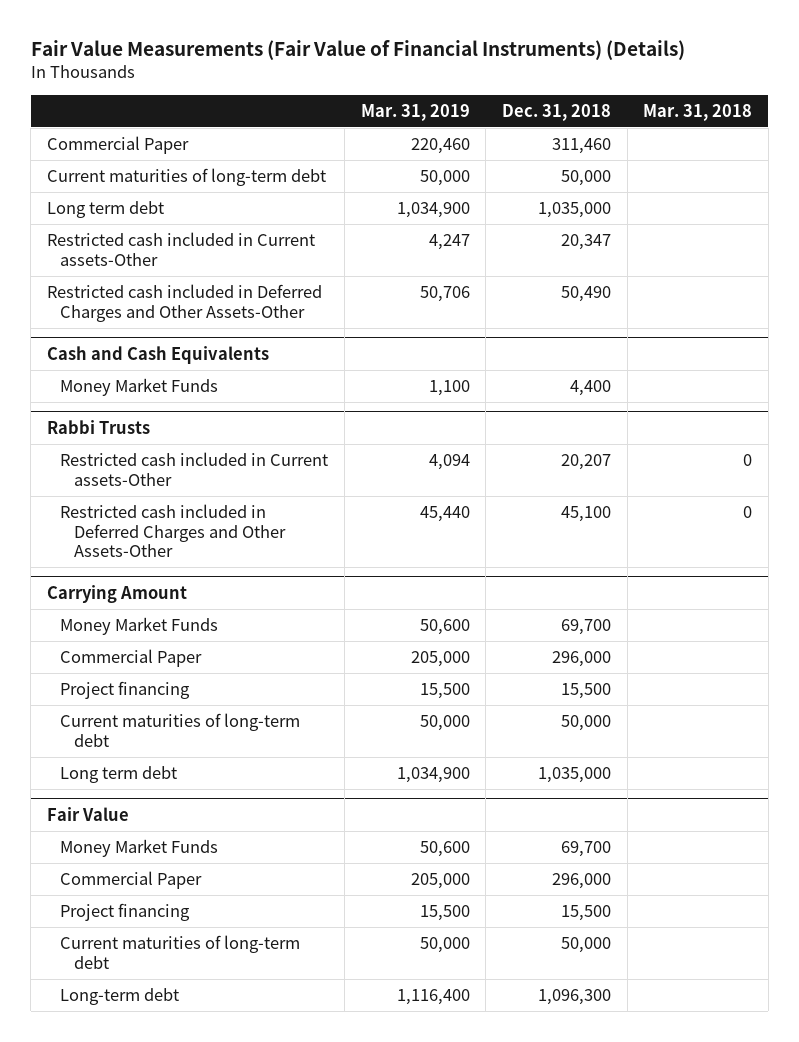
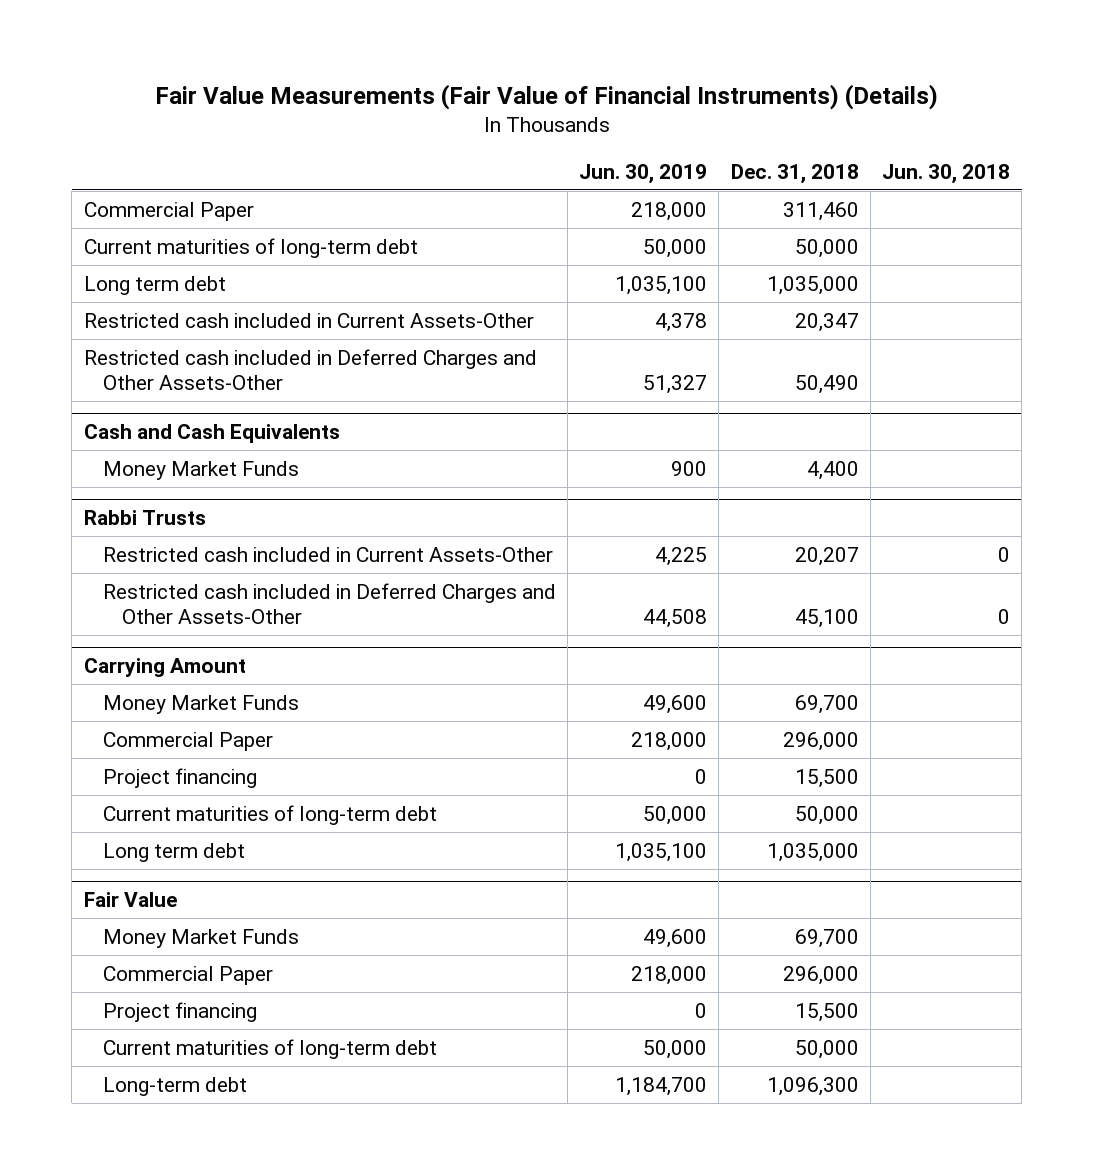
- | Mar. 31, 2019 | Dec. 31, 2018 | Mar. 31, 2018
+ | Jun. 30, 2019 | Dec. 31, 2018 | Jun. 30, 2018
- Restricted cash included in Current assets-Other | 4,247 | 20,347 |
+ Restricted cash included in Current Assets-Other | 4,378 | 20,347 |
@ Rabbi Trusts
- Restricted cash included in Current assets-Other | 4,094 | 20,207 | 0
+ Restricted cash included in Current Assets-Other | 4,225 | 20,207 | 0

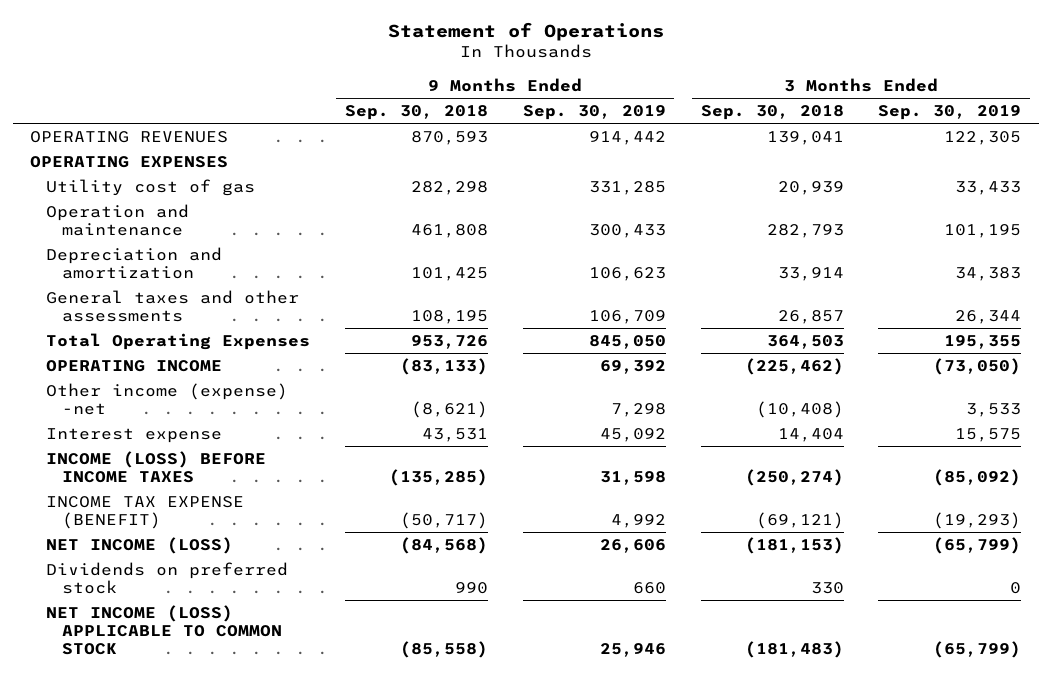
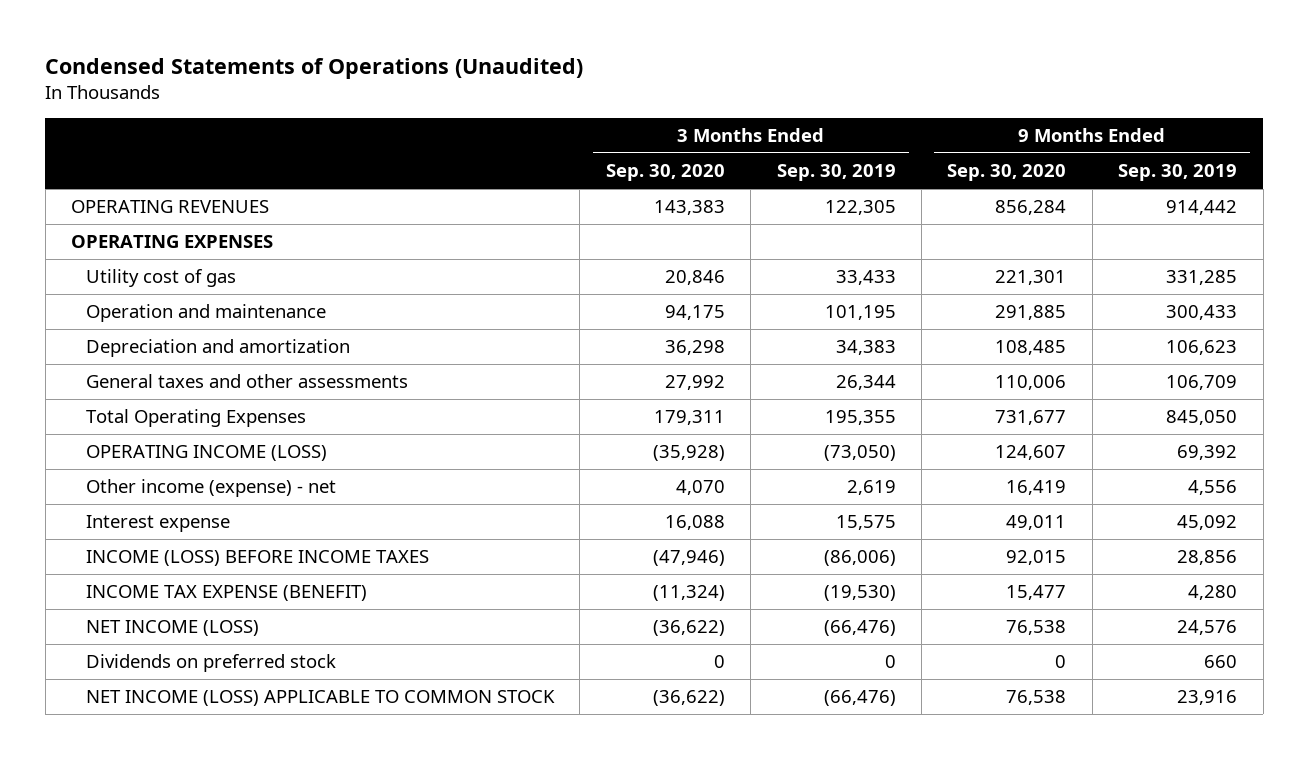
- Statement of Operations
+ Condensed Statements of Operations (Unaudited)
- | 9 Months Ended Sep. 30, 2018 | 9 Months Ended Sep. 30, 2019 | 3 Months Ended Sep. 30, 2018 | 3 Months Ended Sep. 30, 2019
+ | 3 Months Ended Sep. 30, 2020 | 3 Months Ended Sep. 30, 2019 | 9 Months Ended Sep. 30, 2020 | 9 Months Ended Sep. 30, 2019
- OPERATING INCOME | (83,133) | 69,392 | (225,462) | (73,050)
- Other income (expense) -net | (8,621) | 7,298 | (10,408) | 3,533
+ OPERATING INCOME (LOSS) | (35,928) | (73,050) | 124,607 | 69,392
+ Other income (expense) - net | 4,070 | 2,619 | 16,419 | 4,556
- INCOME (LOSS) BEFORE INCOME TAXES | (135,285) | 31,598 | (250,274) | (85,092)
- INCOME TAX EXPENSE (BENEFIT) | (50,717) | 4,992 | (69,121) | (19,293)
- NET INCOME (LOSS) | (84,568) | 26,606 | (181,153) | (65,799)
+ INCOME (LOSS) BEFORE INCOME TAXES | (47,946) | (86,006) | 92,015 | 28,856
+ INCOME TAX EXPENSE (BENEFIT) | (11,324) | (19,530) | 15,477 | 4,280
+ NET INCOME (LOSS) | (36,622) | (66,476) | 76,538 | 24,576
- NET INCOME (LOSS) APPLICABLE TO COMMON STOCK | (85,558) | 25,946 | (181,483) | (65,799)
+ NET INCOME (LOSS) APPLICABLE TO COMMON STOCK | (36,622) | (66,476) | 76,538 | 23,916

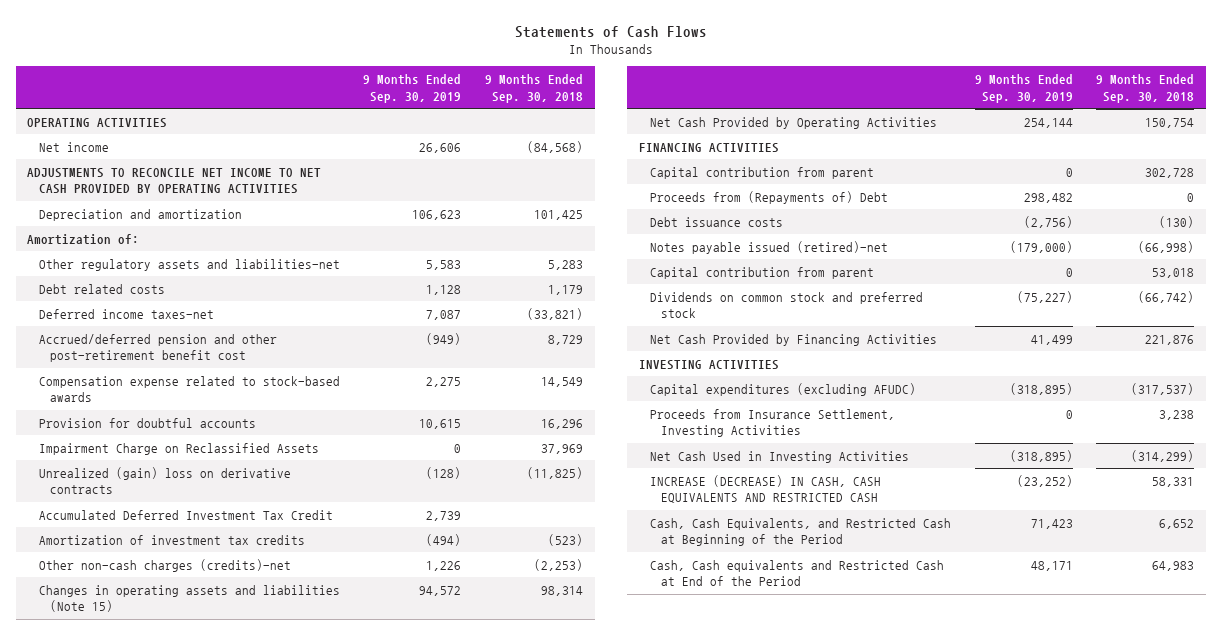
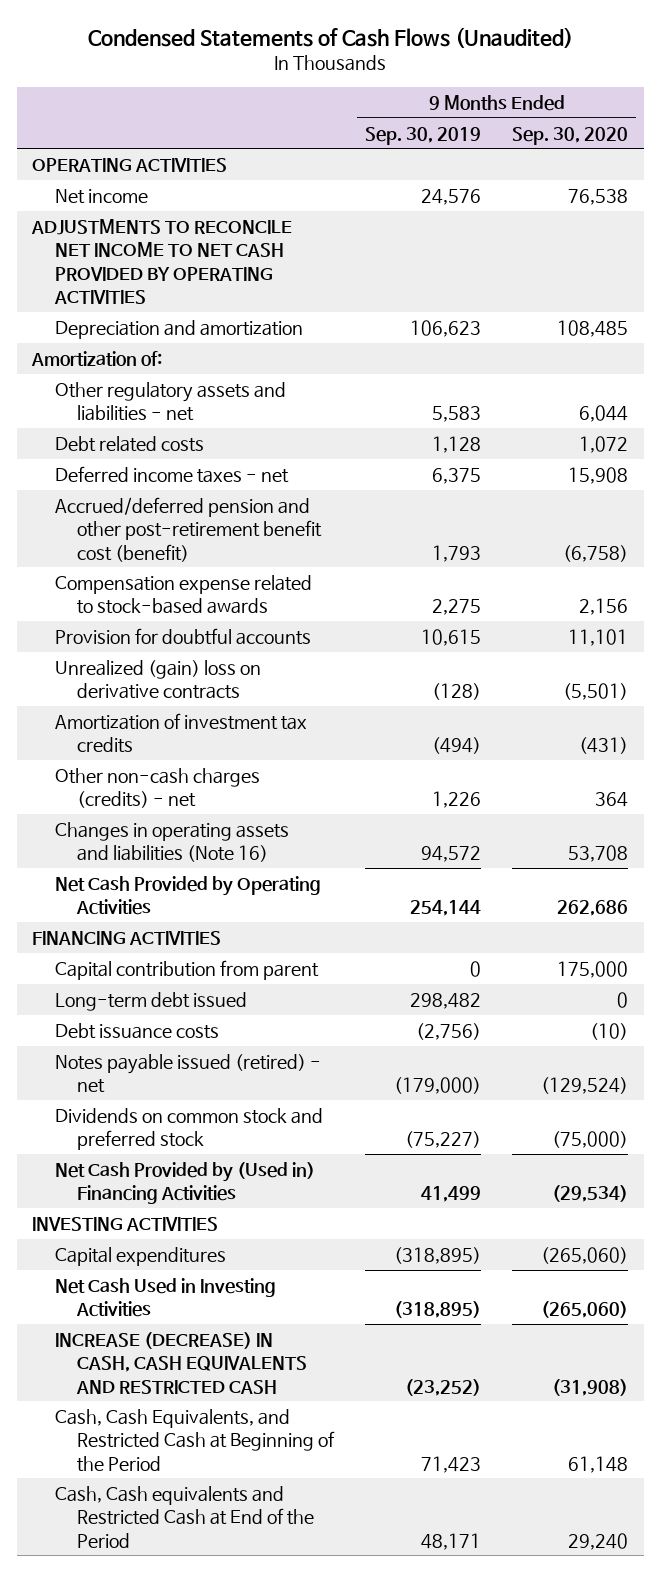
- Statements of Cash Flows
+ Condensed Statements of Cash Flows (Unaudited)
- | 9 Months Ended Sep. 30, 2019 | 9 Months Ended Sep. 30, 2018
+ | 9 Months Ended Sep. 30, 2019 | 9 Months Ended Sep. 30, 2020
- Net income | 26,606 | (84,568)
+ Net income | 24,576 | 76,538
- Other regulatory assets and liabilities-net | 5,583 | 5,283
+ Other regulatory assets and liabilities - net | 5,583 | 6,044
- Deferred income taxes-net | 7,087 | (33,821)
- Accrued/deferred pension and other post-retirement benefit cost | (949) | 8,729
+ Deferred income taxes - net | 6,375 | 15,908
+ Accrued/deferred pension and other post-retirement benefit cost (benefit) | 1,793 | (6,758)
- Impairment Charge on Reclassified Assets | 0 | 37,969
- Accumulated Deferred Investment Tax Credit | 2,739 |
- Other non-cash charges (credits)-net | 1,226 | (2,253)
- Changes in operating assets and liabilities (Note 15) | 94,572 | 98,314
+ Other non-cash charges (credits) - net | 1,226 | 364
+ Changes in operating assets and liabilities (Note 16) | 94,572 | 53,708
- Proceeds from (Repayments of) Debt | 298,482 | 0
+ Long-term debt issued | 298,482 | 0
- Notes payable issued (retired)-net | (179,000) | (66,998)
- Capital contribution from parent | 0 | 53,018
+ Notes payable issued (retired) - net | (179,000) | (129,524)
- Net Cash Provided by Financing Activities | 41,499 | 221,876
+ Net Cash Provided by (Used in) Financing Activities | 41,499 | (29,534)
- Capital expenditures (excluding AFUDC) | (318,895) | (317,537)
- Proceeds from Insurance Settlement, Investing Activities | 0 | 3,238
+ Capital expenditures | (318,895) | (265,060)

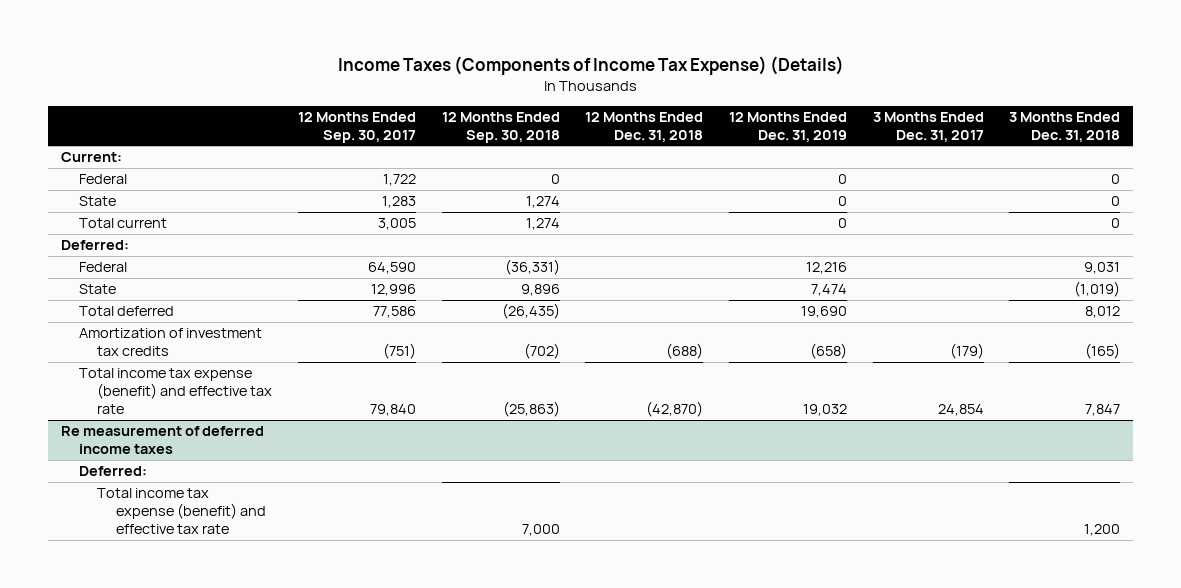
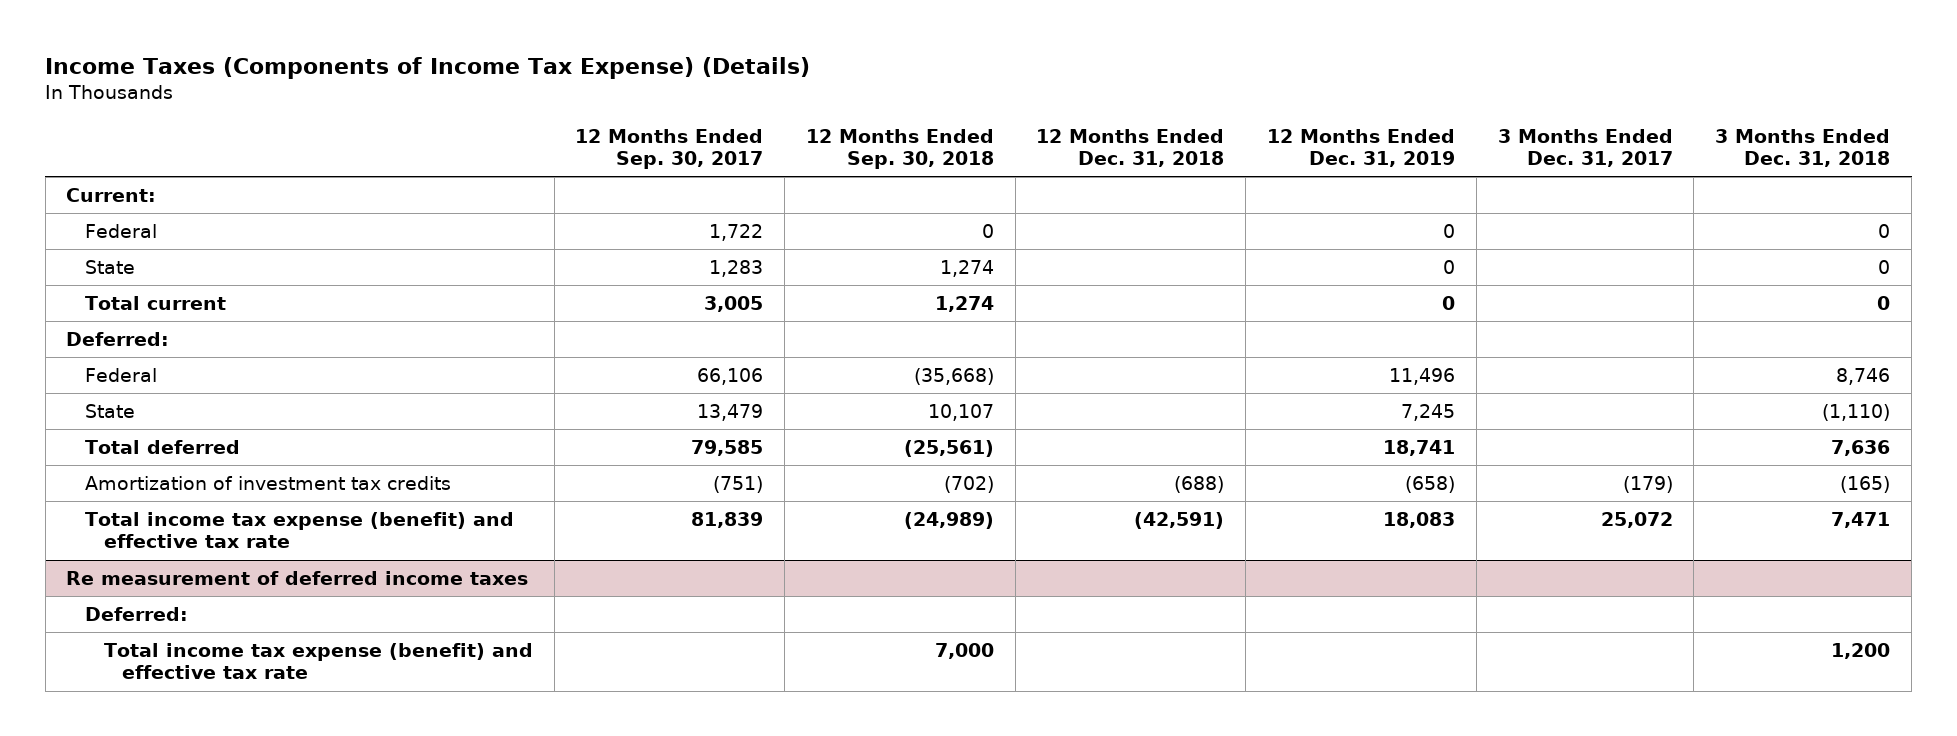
- Federal | 64,590 | (36,331) | | 12,216 | | 9,031
- State | 12,996 | 9,896 | | 7,474 | | (1,019)
- Total deferred | 77,586 | (26,435) | | 19,690 | | 8,012
+ Federal | 66,106 | (35,668) | | 11,496 | | 8,746
+ State | 13,479 | 10,107 | | 7,245 | | (1,110)
+ Total deferred | 79,585 | (25,561) | | 18,741 | | 7,636
- Total income tax expense (benefit) and effective tax rate | 79,840 | (25,863) | (42,870) | 19,032 | 24,854 | 7,847
+ Total income tax expense (benefit) and effective tax rate | 81,839 | (24,989) | (42,591) | 18,083 | 25,072 | 7,471

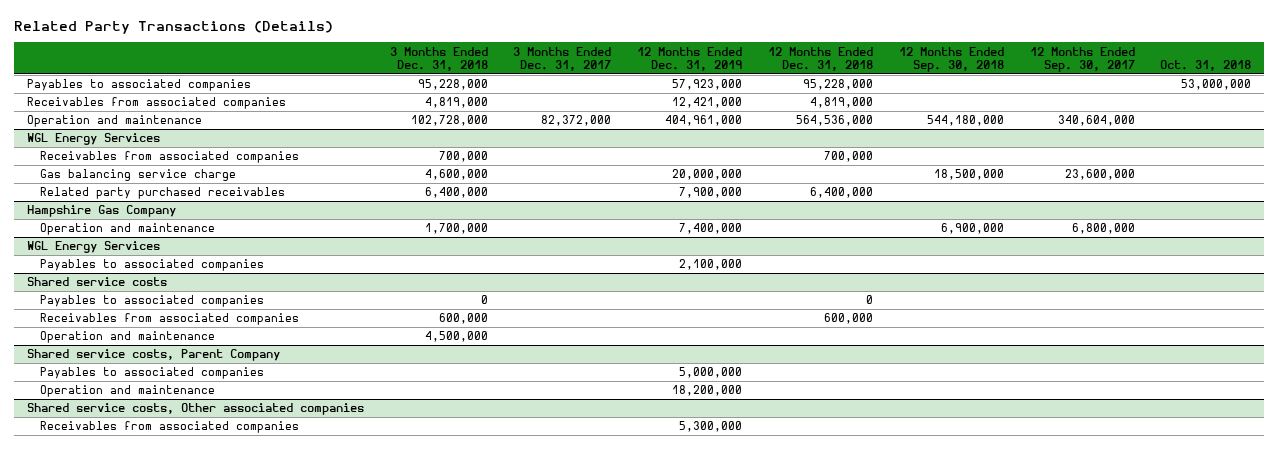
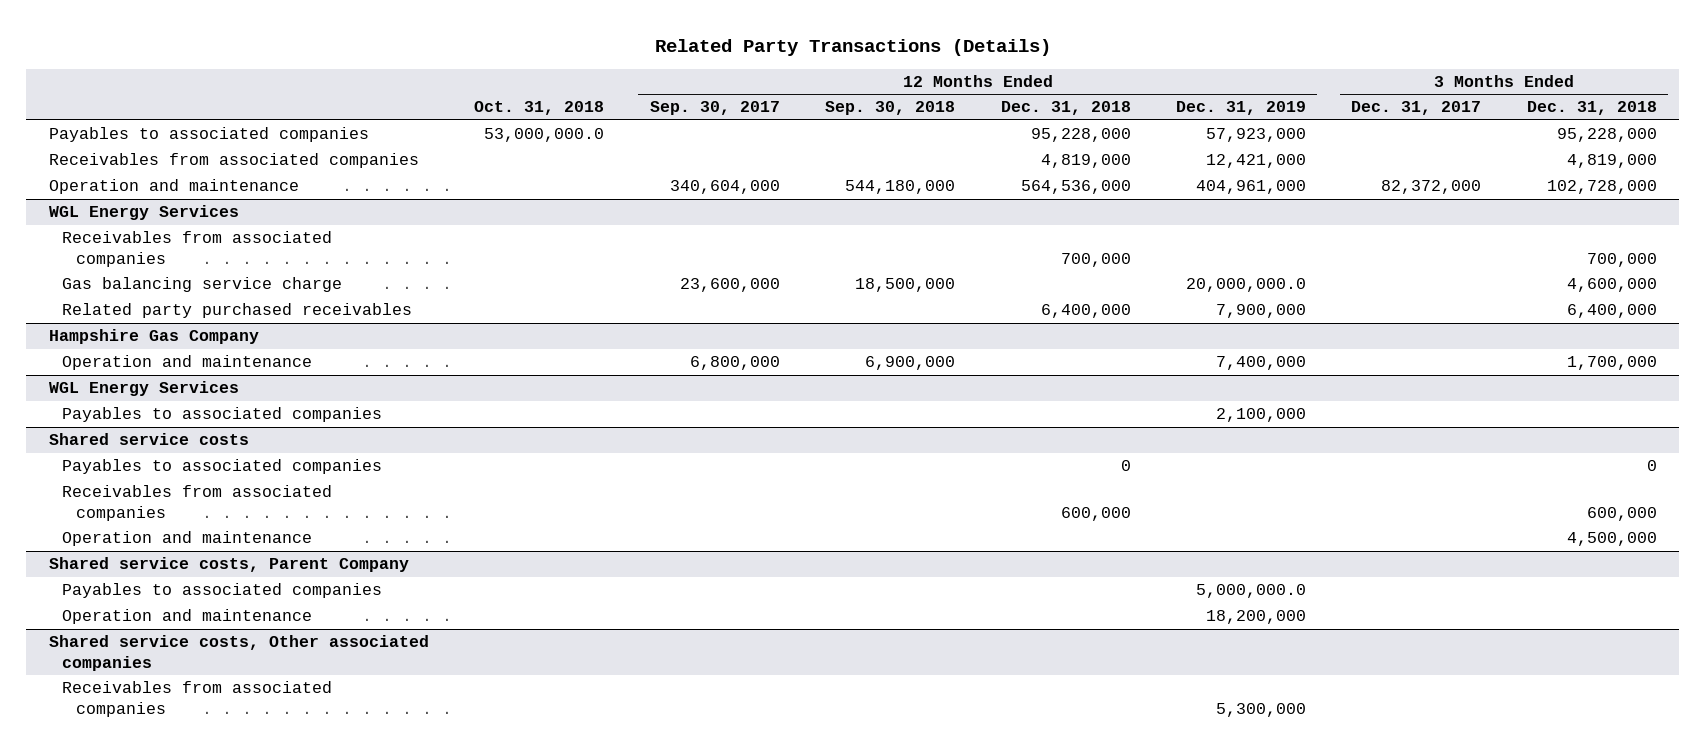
- | 3 Months Ended Dec. 31, 2018 | 3 Months Ended Dec. 31, 2017 | 12 Months Ended Dec. 31, 2019 | 12 Months Ended Dec. 31, 2018 | 12 Months Ended Sep. 30, 2018 | 12 Months Ended Sep. 30, 2017 | Oct. 31, 2018
+ | Oct. 31, 2018 | 12 Months Ended Sep. 30, 2017 | 12 Months Ended Sep. 30, 2018 | 12 Months Ended Dec. 31, 2018 | 12 Months Ended Dec. 31, 2019 | 3 Months Ended Dec. 31, 2017 | 3 Months Ended Dec. 31, 2018
- Payables to associated companies | 95,228,000 | | 57,923,000 | 95,228,000 | | | 53,000,000
+ Payables to associated companies | 53,000,000.0 | | | 95,228,000 | 57,923,000 | | 95,228,000
@ WGL Energy Services
- Gas balancing service charge | 4,600,000 | | 20,000,000 | | 18,500,000 | 23,600,000 |
+ Gas balancing service charge | | 23,600,000 | 18,500,000 | | 20,000,000.0 | | 4,600,000
@ Shared service costs, Parent Company
- Payables to associated companies | | | 5,000,000 | | | |
+ Payables to associated companies | | | | | 5,000,000.0 | |

